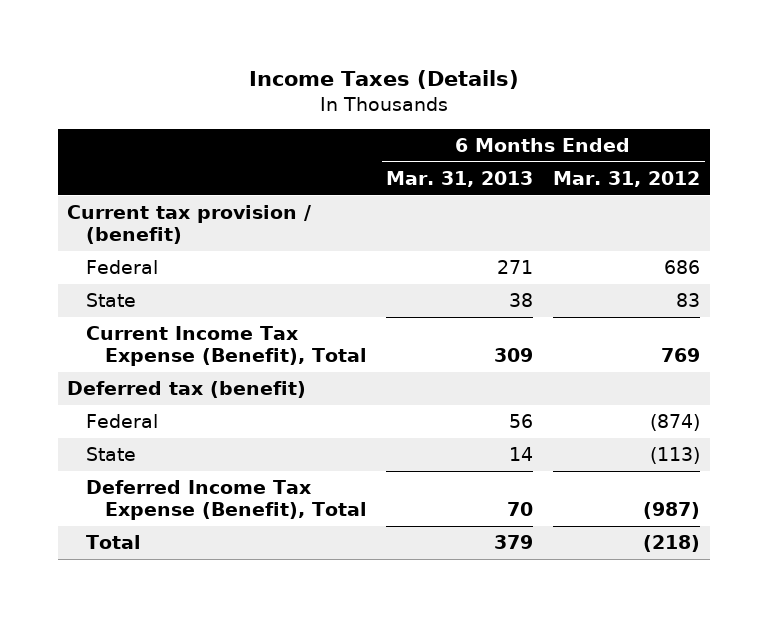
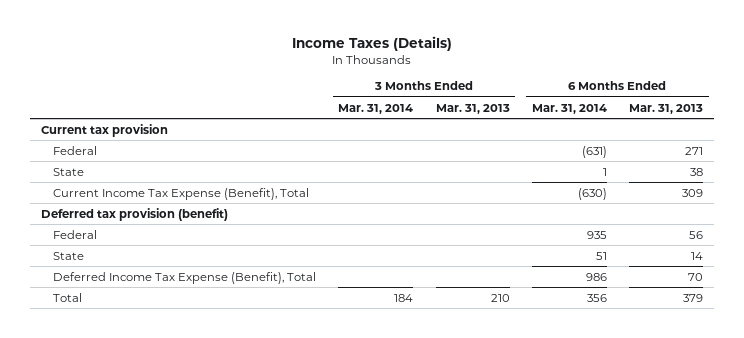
- | 6 Months Ended Mar. 31, 2013 | 6 Months Ended Mar. 31, 2012
+ | 3 Months Ended Mar. 31, 2014 | 3 Months Ended Mar. 31, 2013 | 6 Months Ended Mar. 31, 2014 | 6 Months Ended Mar. 31, 2013
- Current tax provision / (benefit)
+ Current tax provision
- Deferred tax (benefit)
+ Deferred tax provision (benefit)

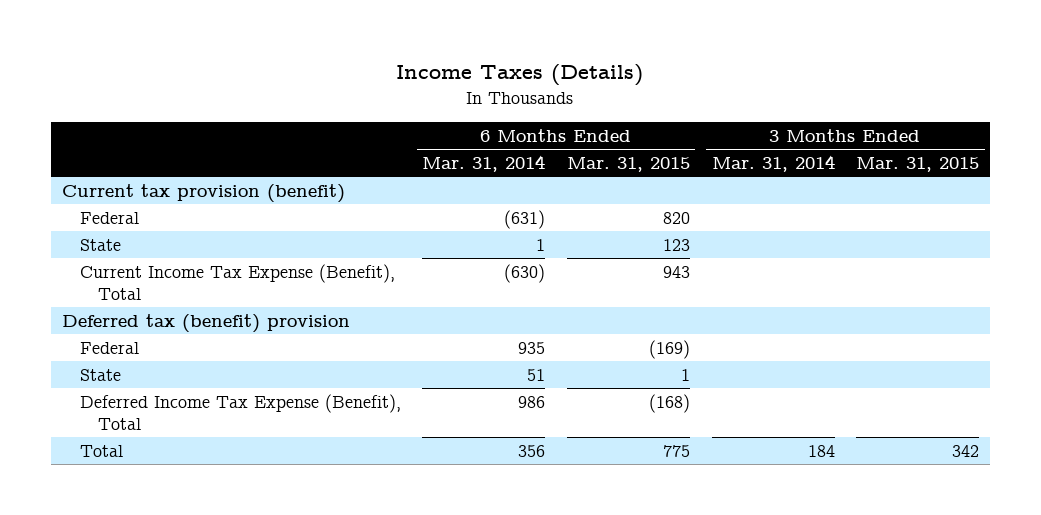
- | 3 Months Ended Mar. 31, 2014 | 3 Months Ended Mar. 31, 2013 | 6 Months Ended Mar. 31, 2014 | 6 Months Ended Mar. 31, 2013
+ | 6 Months Ended Mar. 31, 2014 | 6 Months Ended Mar. 31, 2015 | 3 Months Ended Mar. 31, 2014 | 3 Months Ended Mar. 31, 2015
- Current tax provision
+ Current tax provision (benefit)
- Deferred tax provision (benefit)
+ Deferred tax (benefit) provision

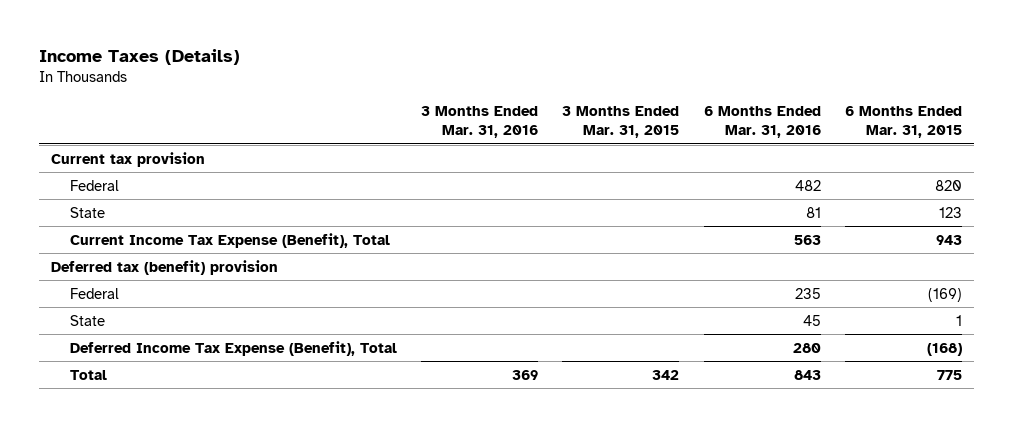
- | 6 Months Ended Mar. 31, 2014 | 6 Months Ended Mar. 31, 2015 | 3 Months Ended Mar. 31, 2014 | 3 Months Ended Mar. 31, 2015
+ | 3 Months Ended Mar. 31, 2016 | 3 Months Ended Mar. 31, 2015 | 6 Months Ended Mar. 31, 2016 | 6 Months Ended Mar. 31, 2015
- Current tax provision (benefit)
+ Current tax provision

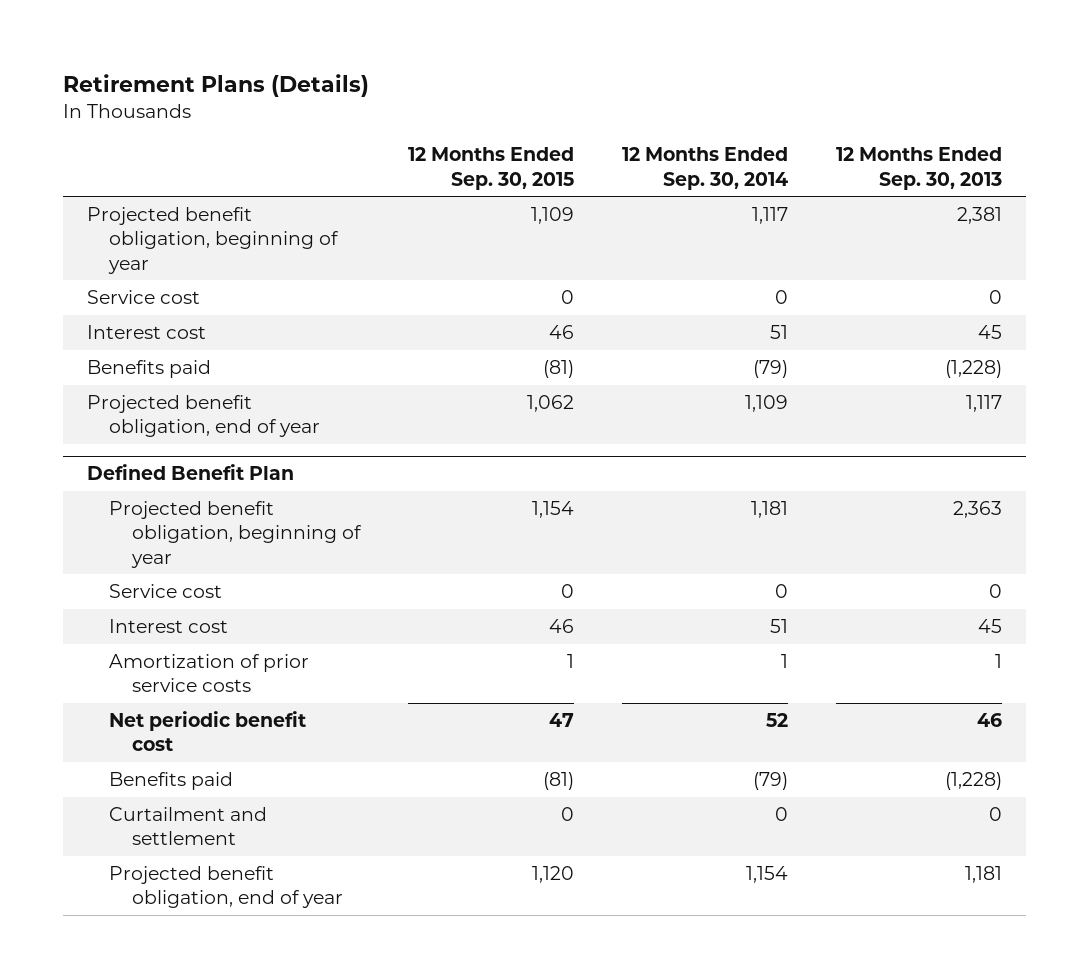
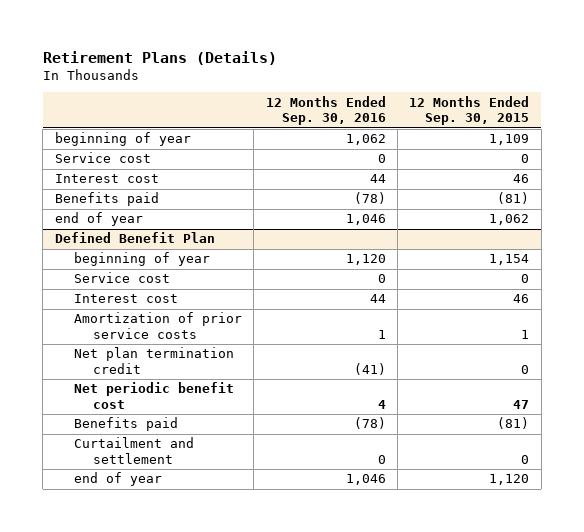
- | 12 Months Ended Sep. 30, 2015 | 12 Months Ended Sep. 30, 2014 | 12 Months Ended Sep. 30, 2013
+ | 12 Months Ended Sep. 30, 2016 | 12 Months Ended Sep. 30, 2015
- Projected benefit obligation, beginning of year | 1,109 | 1,117 | 2,381
+ beginning of year | 1,062 | 1,109
- Projected benefit obligation, end of year | 1,062 | 1,109 | 1,117
+ end of year | 1,046 | 1,062
@ Defined Benefit Plan
- Projected benefit obligation, beginning of year | 1,154 | 1,181 | 2,363
+ beginning of year | 1,120 | 1,154
+ Net plan termination credit | (41) | 0
- Projected benefit obligation, end of year | 1,120 | 1,154 | 1,181
+ end of year | 1,046 | 1,120

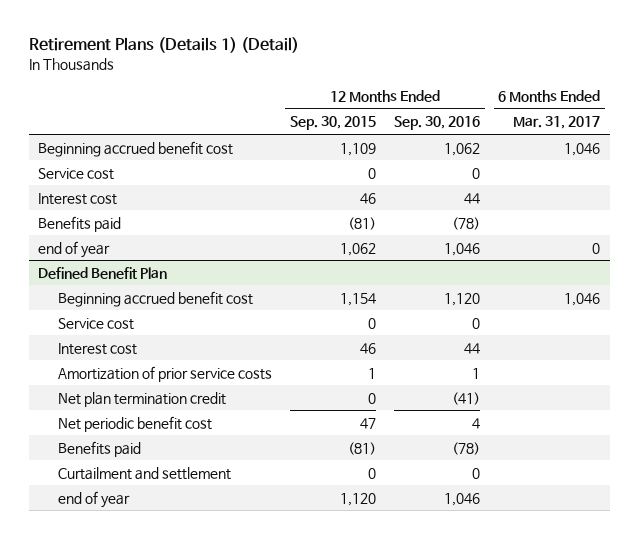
- Retirement Plans (Details)
+ Retirement Plans (Details 1) (Detail)
- | 12 Months Ended Sep. 30, 2016 | 12 Months Ended Sep. 30, 2015
+ | 12 Months Ended Sep. 30, 2015 | 12 Months Ended Sep. 30, 2016 | 6 Months Ended Mar. 31, 2017
- beginning of year | 1,062 | 1,109
+ Beginning accrued benefit cost | 1,109 | 1,062 | 1,046
@ Defined Benefit Plan
- beginning of year | 1,120 | 1,154
+ Beginning accrued benefit cost | 1,154 | 1,120 | 1,046

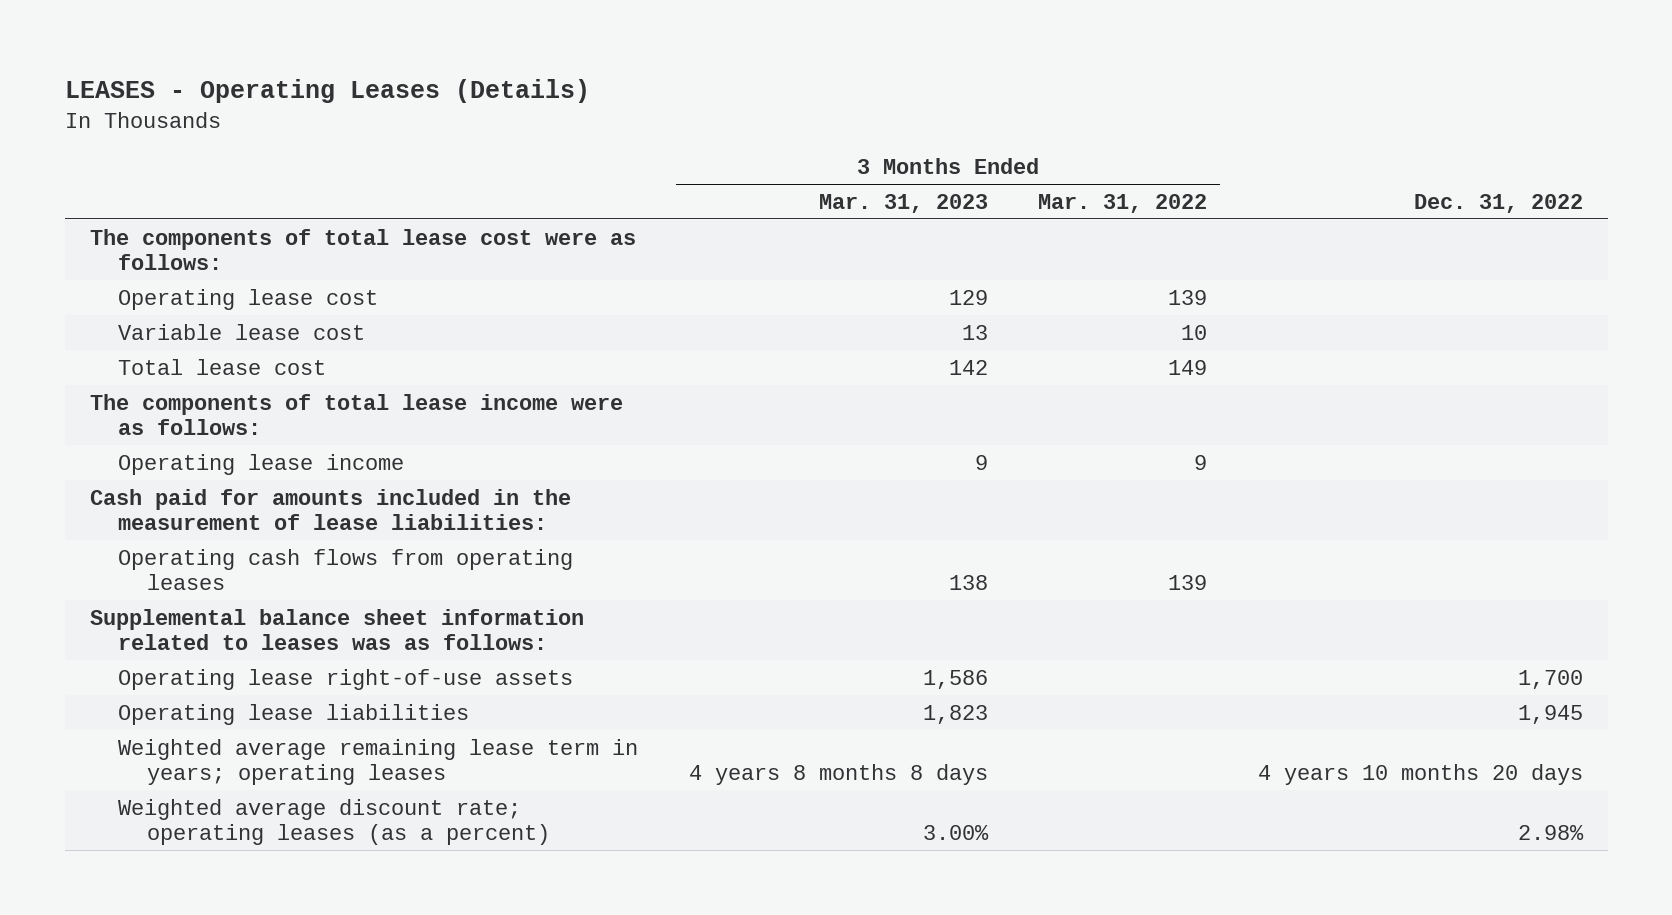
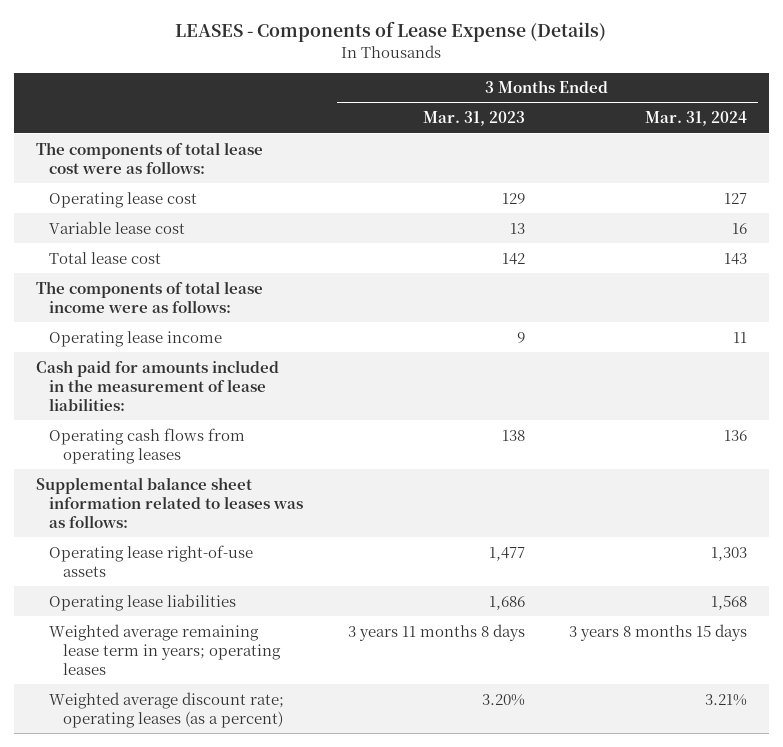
- LEASES - Operating Leases (Details)
+ LEASES - Components of Lease Expense (Details)
- | 3 Months Ended Mar. 31, 2023 | 3 Months Ended Mar. 31, 2022 | Dec. 31, 2022
+ | 3 Months Ended Mar. 31, 2023 | 3 Months Ended Mar. 31, 2024
- Operating lease right-of-use assets | 1,586 | | 1,700
- Operating lease liabilities | 1,823 | | 1,945
- Weighted average remaining lease term in years; operating leases | 4 years 8 months 8 days | | 4 years 10 months 20 days
- Weighted average discount rate; operating leases (as a percent) | 3.00% | | 2.98%
+ Operating lease right-of-use assets | 1,477 | 1,303
+ Operating lease liabilities | 1,686 | 1,568
+ Weighted average remaining lease term in years; operating leases | 3 years 11 months 8 days | 3 years 8 months 15 days
+ Weighted average discount rate; operating leases (as a percent) | 3.20% | 3.21%

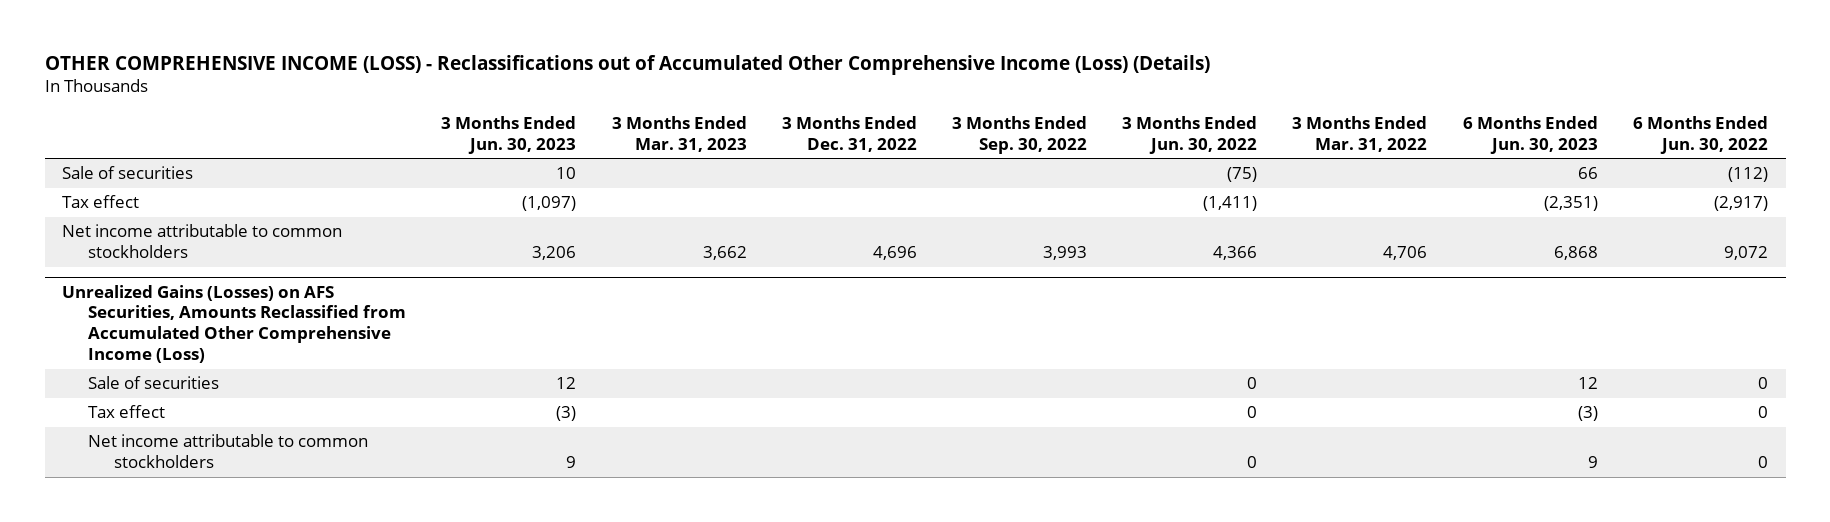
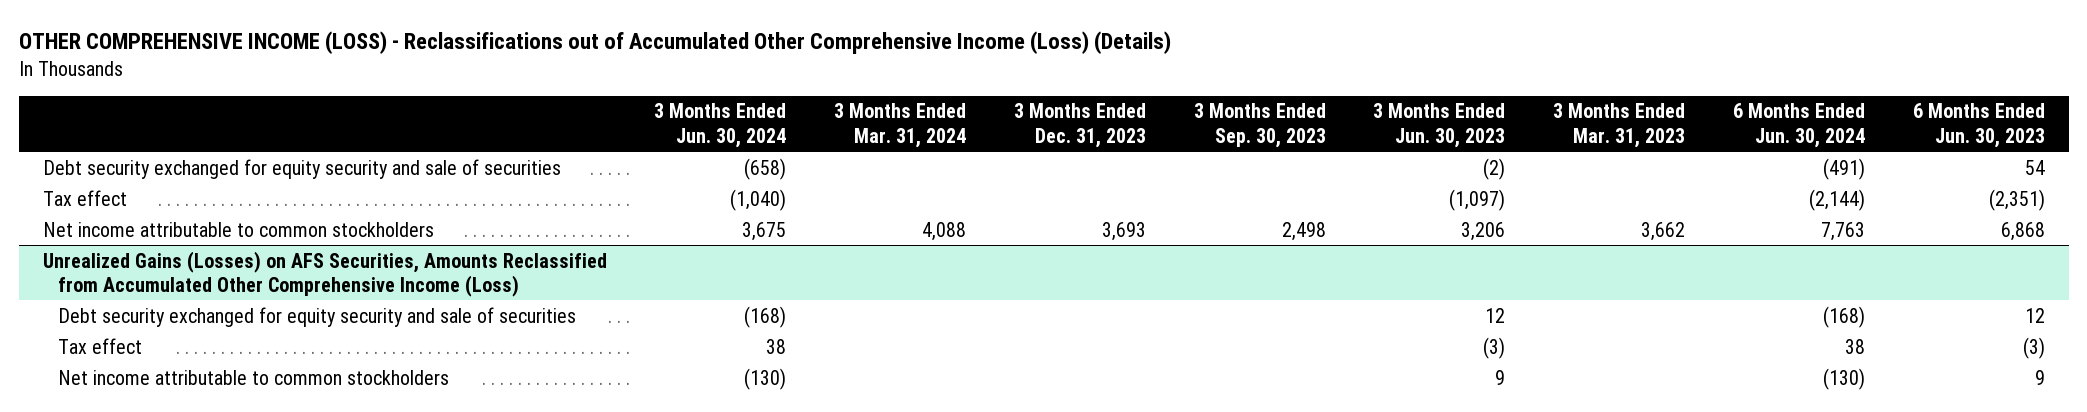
- | 3 Months Ended Jun. 30, 2023 | 3 Months Ended Mar. 31, 2023 | 3 Months Ended Dec. 31, 2022 | 3 Months Ended Sep. 30, 2022 | 3 Months Ended Jun. 30, 2022 | 3 Months Ended Mar. 31, 2022 | 6 Months Ended Jun. 30, 2023 | 6 Months Ended Jun. 30, 2022
+ | 3 Months Ended Jun. 30, 2024 | 3 Months Ended Mar. 31, 2024 | 3 Months Ended Dec. 31, 2023 | 3 Months Ended Sep. 30, 2023 | 3 Months Ended Jun. 30, 2023 | 3 Months Ended Mar. 31, 2023 | 6 Months Ended Jun. 30, 2024 | 6 Months Ended Jun. 30, 2023
- Sale of securities | 10 | | | | (75) | | 66 | (112)
+ Debt security exchanged for equity security and sale of securities | (658) | | | | (2) | | (491) | 54
@ Unrealized Gains (Losses) on AFS Securities, Amounts Reclassified from Accumulated Other Comprehensive Income (Loss)
- Sale of securities | 12 | | | | 0 | | 12 | 0
+ Debt security exchanged for equity security and sale of securities | (168) | | | | 12 | | (168) | 12

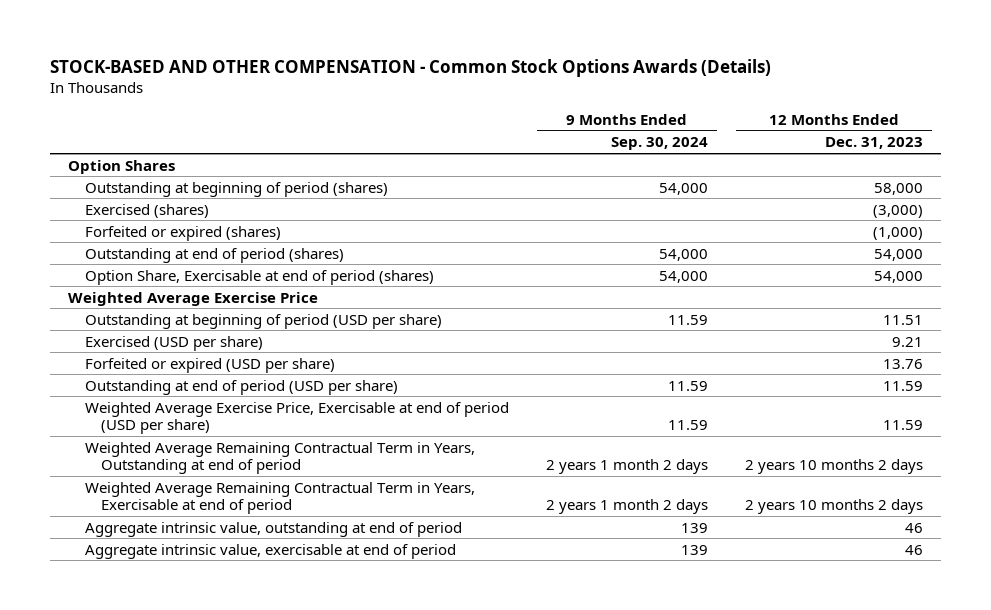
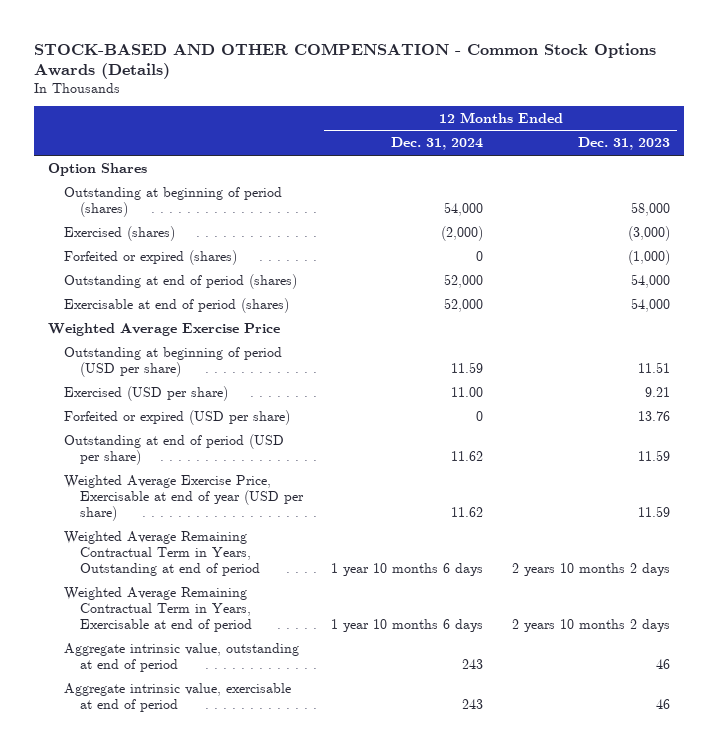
- | 9 Months Ended Sep. 30, 2024 | 12 Months Ended Dec. 31, 2023
+ | 12 Months Ended Dec. 31, 2024 | 12 Months Ended Dec. 31, 2023
- Option Share, Exercisable at end of period (shares) | 54,000 | 54,000
+ Exercisable at end of period (shares) | 52,000 | 54,000
- Weighted Average Exercise Price, Exercisable at end of period (USD per share) | 11.59 | 11.59
+ Weighted Average Exercise Price, Exercisable at end of year (USD per share) | 11.62 | 11.59

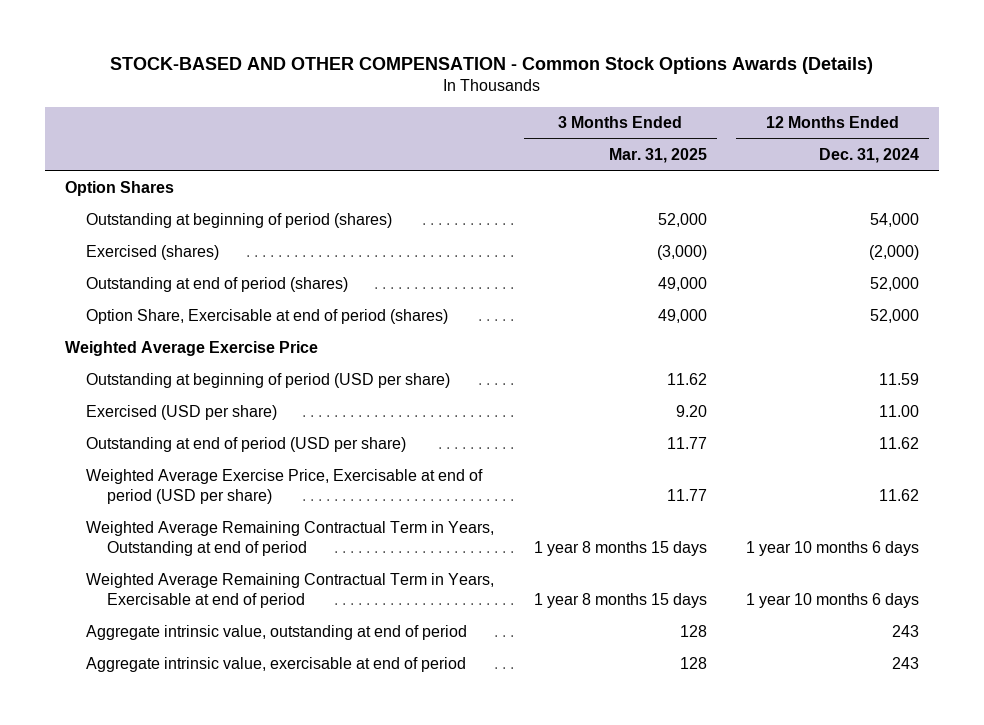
- | 12 Months Ended Dec. 31, 2024 | 12 Months Ended Dec. 31, 2023
+ | 3 Months Ended Mar. 31, 2025 | 12 Months Ended Dec. 31, 2024
- Forfeited or expired (shares) | 0 | (1,000)
- Exercisable at end of period (shares) | 52,000 | 54,000
+ Option Share, Exercisable at end of period (shares) | 49,000 | 52,000
- Forfeited or expired (USD per share) | 0 | 13.76
- Weighted Average Exercise Price, Exercisable at end of year (USD per share) | 11.62 | 11.59
+ Weighted Average Exercise Price, Exercisable at end of period (USD per share) | 11.77 | 11.62

